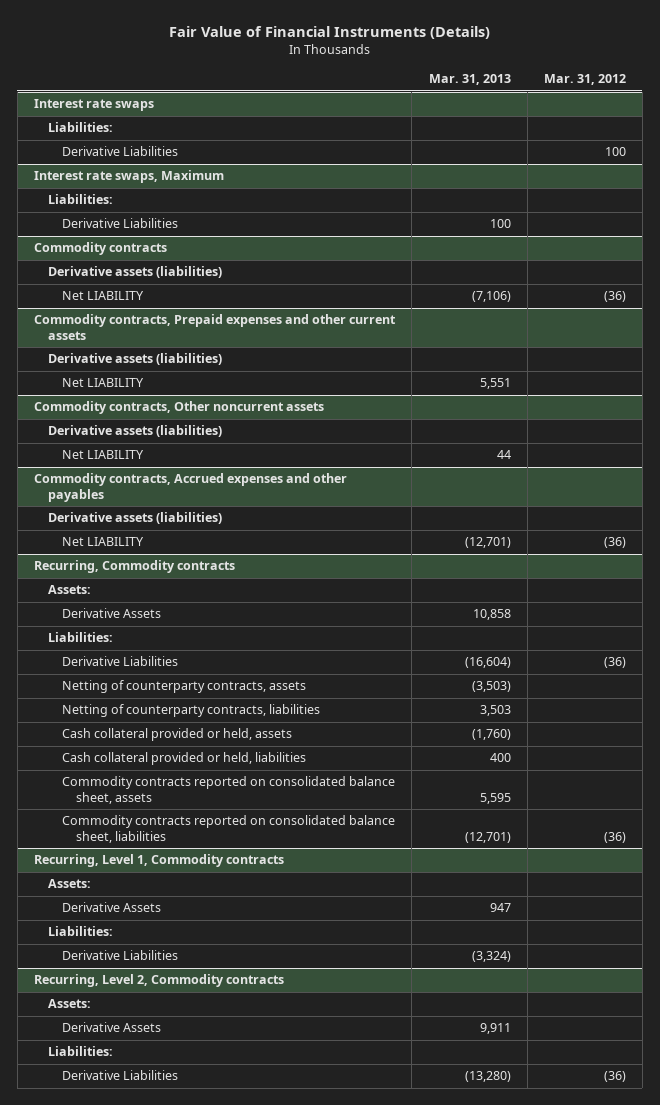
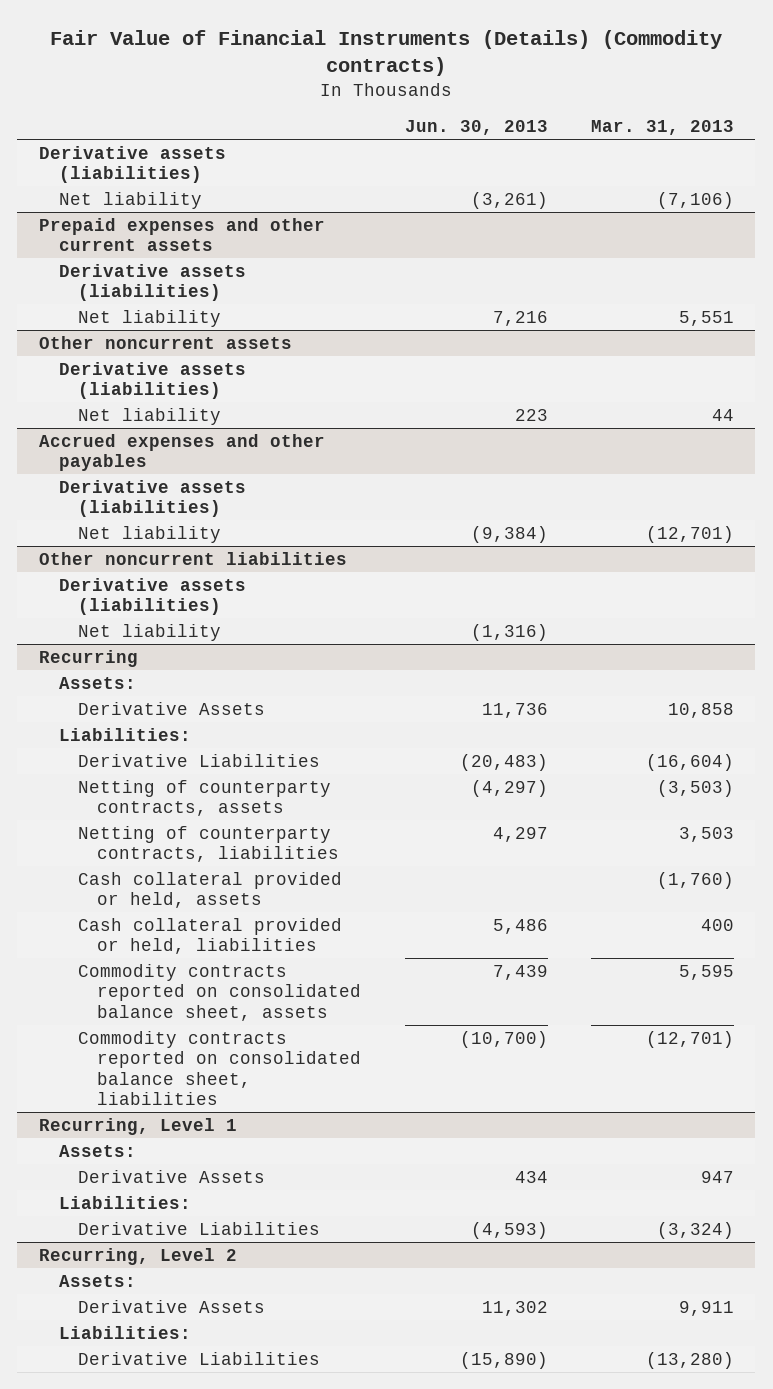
- Fair Value of Financial Instruments (Details)
+ Fair Value of Financial Instruments (Details) (Commodity contracts)
- | Mar. 31, 2013 | Mar. 31, 2012
+ | Jun. 30, 2013 | Mar. 31, 2013
- Interest rate swaps
- Liabilities:
- Derivative Liabilities | | 100
- Interest rate swaps, Maximum
- Liabilities:
- Derivative Liabilities | 100 |
- Commodity contracts
- Net LIABILITY | (7,106) | (36)
- Commodity contracts, Prepaid expenses and other current assets
+ Net liability | (3,261) | (7,106)
+ Prepaid expenses and other current assets
- Net LIABILITY | 5,551 |
- Commodity contracts, Other noncurrent assets
+ Net liability | 7,216 | 5,551
+ Other noncurrent assets
- Net LIABILITY | 44 |
- Commodity contracts, Accrued expenses and other payables
+ Net liability | 223 | 44
+ Accrued expenses and other payables
- Net LIABILITY | (12,701) | (36)
- Recurring, Commodity contracts
+ Net liability | (9,384) | (12,701)
+ Other noncurrent liabilities
+ Derivative assets (liabilities)
+ Net liability | (1,316) |
+ Recurring
- Recurring, Level 1, Commodity contracts
+ Recurring, Level 1
- Recurring, Level 2, Commodity contracts
+ Recurring, Level 2

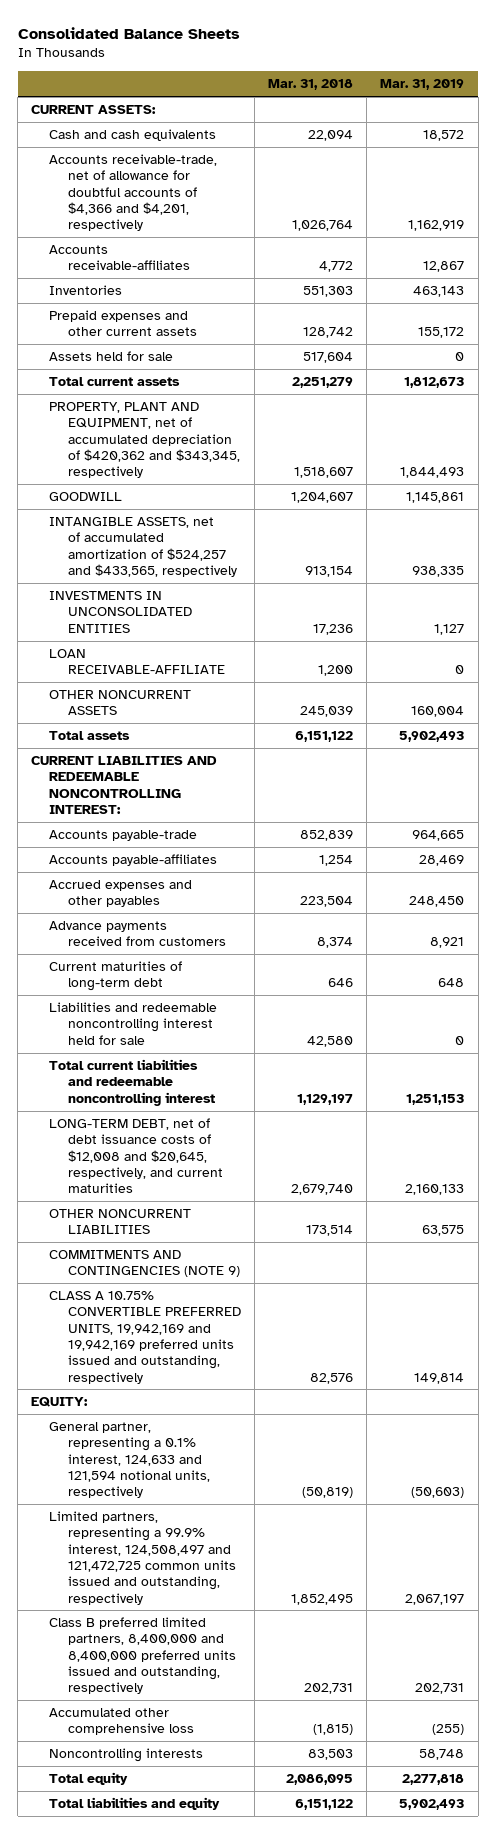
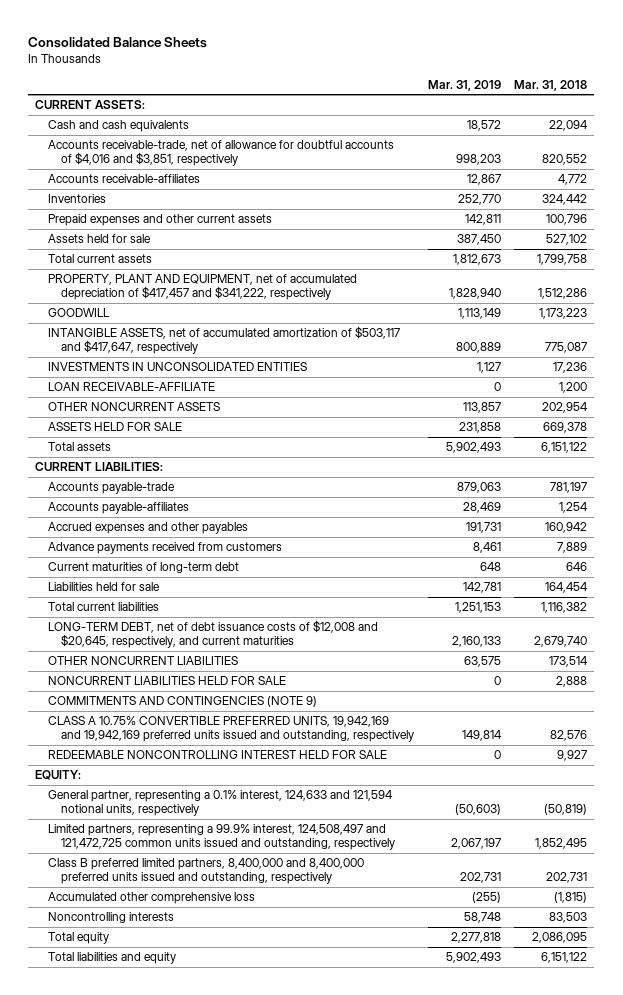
- | Mar. 31, 2018 | Mar. 31, 2019
+ | Mar. 31, 2019 | Mar. 31, 2018
- Accounts receivable-trade, net of allowance for doubtful accounts of $4,366 and $4,201, respectively | 1,026,764 | 1,162,919
+ Accounts receivable-trade, net of allowance for doubtful accounts of $4,016 and $3,851, respectively | 998,203 | 820,552
- Inventories | 551,303 | 463,143
- Prepaid expenses and other current assets | 128,742 | 155,172
- Assets held for sale | 517,604 | 0
- Total current assets | 2,251,279 | 1,812,673
- PROPERTY, PLANT AND EQUIPMENT, net of accumulated depreciation of $420,362 and $343,345, respectively | 1,518,607 | 1,844,493
- GOODWILL | 1,204,607 | 1,145,861
- INTANGIBLE ASSETS, net of accumulated amortization of $524,257 and $433,565, respectively | 913,154 | 938,335
+ Inventories | 252,770 | 324,442
+ Prepaid expenses and other current assets | 142,811 | 100,796
+ Assets held for sale | 387,450 | 527,102
+ Total current assets | 1,812,673 | 1,799,758
+ PROPERTY, PLANT AND EQUIPMENT, net of accumulated depreciation of $417,457 and $341,222, respectively | 1,828,940 | 1,512,286
+ GOODWILL | 1,113,149 | 1,173,223
+ INTANGIBLE ASSETS, net of accumulated amortization of $503,117 and $417,647, respectively | 800,889 | 775,087
- OTHER NONCURRENT ASSETS | 245,039 | 160,004
+ OTHER NONCURRENT ASSETS | 113,857 | 202,954
+ ASSETS HELD FOR SALE | 231,858 | 669,378
- CURRENT LIABILITIES AND REDEEMABLE NONCONTROLLING INTEREST:
- Accounts payable-trade | 852,839 | 964,665
+ CURRENT LIABILITIES:
+ Accounts payable-trade | 879,063 | 781,197
- Accrued expenses and other payables | 223,504 | 248,450
- Advance payments received from customers | 8,374 | 8,921
+ Accrued expenses and other payables | 191,731 | 160,942
+ Advance payments received from customers | 8,461 | 7,889
- Liabilities and redeemable noncontrolling interest held for sale | 42,580 | 0
- Total current liabilities and redeemable noncontrolling interest | 1,129,197 | 1,251,153
+ Liabilities held for sale | 142,781 | 164,454
+ Total current liabilities | 1,251,153 | 1,116,382
+ NONCURRENT LIABILITIES HELD FOR SALE | 0 | 2,888
+ REDEEMABLE NONCONTROLLING INTEREST HELD FOR SALE | 0 | 9,927

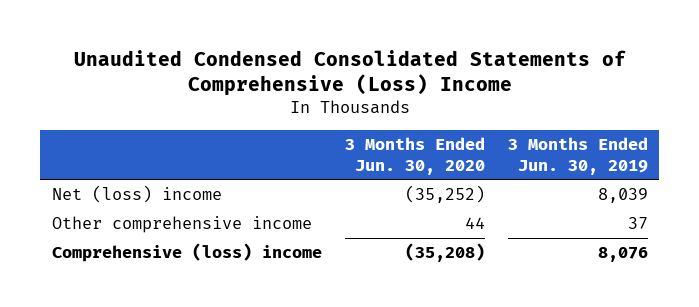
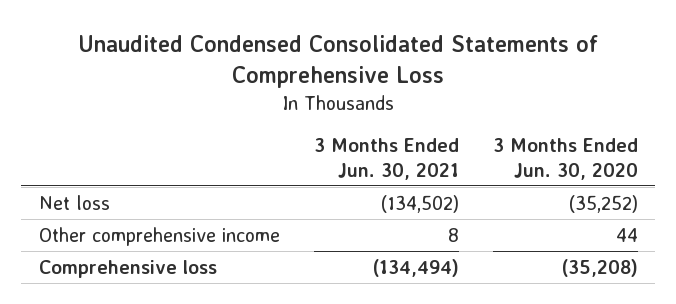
- Unaudited Condensed Consolidated Statements of Comprehensive (Loss) Income
+ Unaudited Condensed Consolidated Statements of Comprehensive Loss
- | 3 Months Ended Jun. 30, 2020 | 3 Months Ended Jun. 30, 2019
+ | 3 Months Ended Jun. 30, 2021 | 3 Months Ended Jun. 30, 2020
- Net (loss) income | (35,252) | 8,039
+ Net loss | (134,502) | (35,252)
- Comprehensive (loss) income | (35,208) | 8,076
+ Comprehensive loss | (134,494) | (35,208)

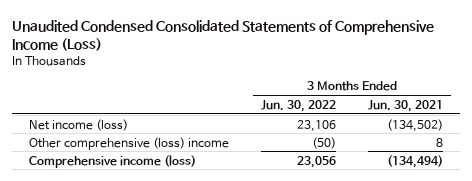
- Unaudited Condensed Consolidated Statements of Comprehensive Loss
+ Unaudited Condensed Consolidated Statements of Comprehensive Income (Loss)
- | 3 Months Ended Jun. 30, 2021 | 3 Months Ended Jun. 30, 2020
+ | 3 Months Ended Jun. 30, 2022 | 3 Months Ended Jun. 30, 2021
- Net loss | (134,502) | (35,252)
- Other comprehensive income | 8 | 44
- Comprehensive loss | (134,494) | (35,208)
+ Net income (loss) | 23,106 | (134,502)
+ Other comprehensive (loss) income | (50) | 8
+ Comprehensive income (loss) | 23,056 | (134,494)

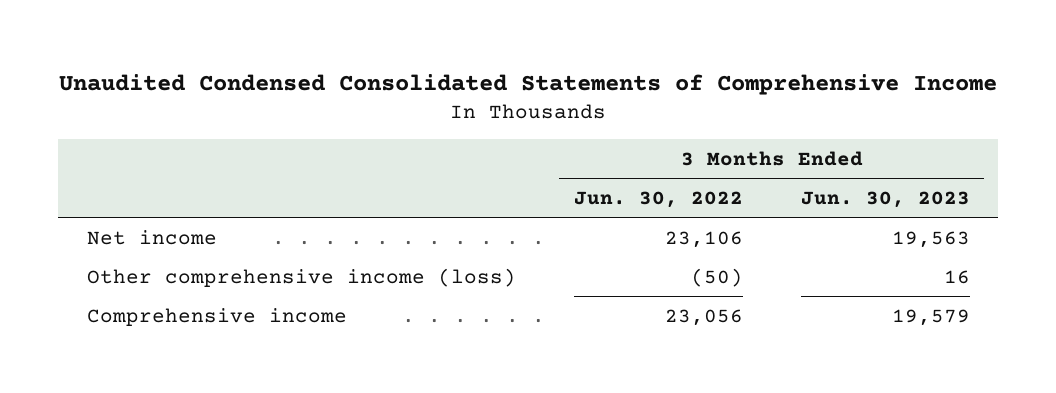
- Unaudited Condensed Consolidated Statements of Comprehensive Income (Loss)
+ Unaudited Condensed Consolidated Statements of Comprehensive Income
- | 3 Months Ended Jun. 30, 2022 | 3 Months Ended Jun. 30, 2021
+ | 3 Months Ended Jun. 30, 2022 | 3 Months Ended Jun. 30, 2023
- Net income (loss) | 23,106 | (134,502)
- Other comprehensive (loss) income | (50) | 8
- Comprehensive income (loss) | 23,056 | (134,494)
+ Net income | 23,106 | 19,563
+ Other comprehensive income (loss) | (50) | 16
+ Comprehensive income | 23,056 | 19,579

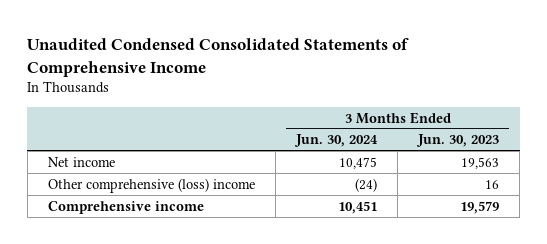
- | 3 Months Ended Jun. 30, 2022 | 3 Months Ended Jun. 30, 2023
+ | 3 Months Ended Jun. 30, 2024 | 3 Months Ended Jun. 30, 2023
- Other comprehensive income (loss) | (50) | 16
+ Other comprehensive (loss) income | (24) | 16

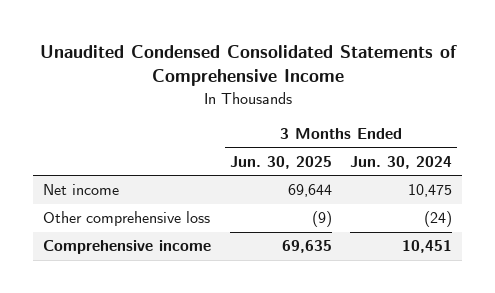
- | 3 Months Ended Jun. 30, 2024 | 3 Months Ended Jun. 30, 2023
+ | 3 Months Ended Jun. 30, 2025 | 3 Months Ended Jun. 30, 2024
- Other comprehensive (loss) income | (24) | 16
+ Other comprehensive loss | (9) | (24)

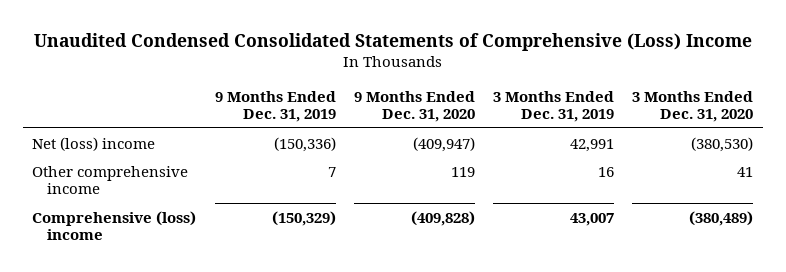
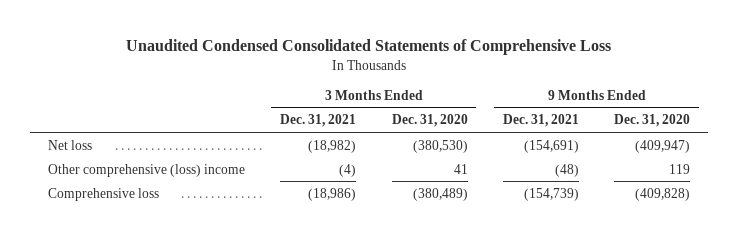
- Unaudited Condensed Consolidated Statements of Comprehensive (Loss) Income
+ Unaudited Condensed Consolidated Statements of Comprehensive Loss
- | 9 Months Ended Dec. 31, 2019 | 9 Months Ended Dec. 31, 2020 | 3 Months Ended Dec. 31, 2019 | 3 Months Ended Dec. 31, 2020
+ | 3 Months Ended Dec. 31, 2021 | 3 Months Ended Dec. 31, 2020 | 9 Months Ended Dec. 31, 2021 | 9 Months Ended Dec. 31, 2020
- Net (loss) income | (150,336) | (409,947) | 42,991 | (380,530)
- Other comprehensive income | 7 | 119 | 16 | 41
- Comprehensive (loss) income | (150,329) | (409,828) | 43,007 | (380,489)
+ Net loss | (18,982) | (380,530) | (154,691) | (409,947)
+ Other comprehensive (loss) income | (4) | 41 | (48) | 119
+ Comprehensive loss | (18,986) | (380,489) | (154,739) | (409,828)

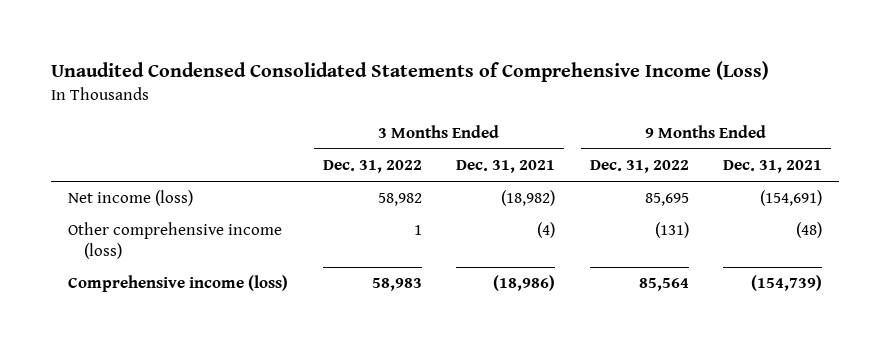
- Unaudited Condensed Consolidated Statements of Comprehensive Loss
+ Unaudited Condensed Consolidated Statements of Comprehensive Income (Loss)
- | 3 Months Ended Dec. 31, 2021 | 3 Months Ended Dec. 31, 2020 | 9 Months Ended Dec. 31, 2021 | 9 Months Ended Dec. 31, 2020
+ | 3 Months Ended Dec. 31, 2022 | 3 Months Ended Dec. 31, 2021 | 9 Months Ended Dec. 31, 2022 | 9 Months Ended Dec. 31, 2021
- Net loss | (18,982) | (380,530) | (154,691) | (409,947)
- Other comprehensive (loss) income | (4) | 41 | (48) | 119
- Comprehensive loss | (18,986) | (380,489) | (154,739) | (409,828)
+ Net income (loss) | 58,982 | (18,982) | 85,695 | (154,691)
+ Other comprehensive income (loss) | 1 | (4) | (131) | (48)
+ Comprehensive income (loss) | 58,983 | (18,986) | 85,564 | (154,739)

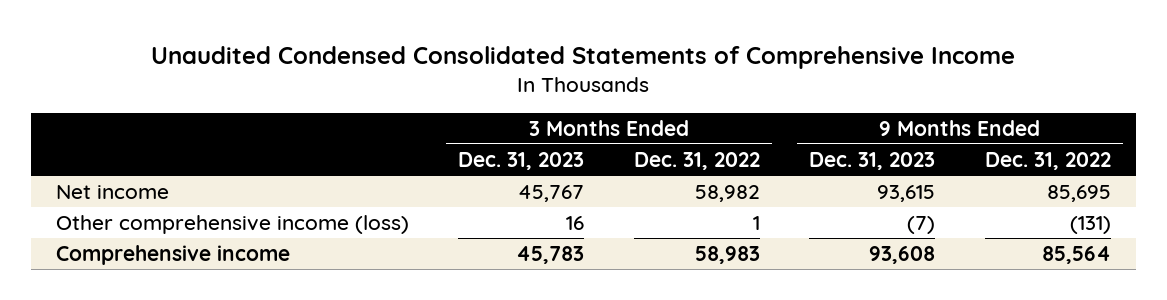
- Unaudited Condensed Consolidated Statements of Comprehensive Income (Loss)
+ Unaudited Condensed Consolidated Statements of Comprehensive Income
- | 3 Months Ended Dec. 31, 2022 | 3 Months Ended Dec. 31, 2021 | 9 Months Ended Dec. 31, 2022 | 9 Months Ended Dec. 31, 2021
+ | 3 Months Ended Dec. 31, 2023 | 3 Months Ended Dec. 31, 2022 | 9 Months Ended Dec. 31, 2023 | 9 Months Ended Dec. 31, 2022
- Net income (loss) | 58,982 | (18,982) | 85,695 | (154,691)
+ Net income | 45,767 | 58,982 | 93,615 | 85,695
- Comprehensive income (loss) | 58,983 | (18,986) | 85,564 | (154,739)
+ Comprehensive income | 45,783 | 58,983 | 93,608 | 85,564

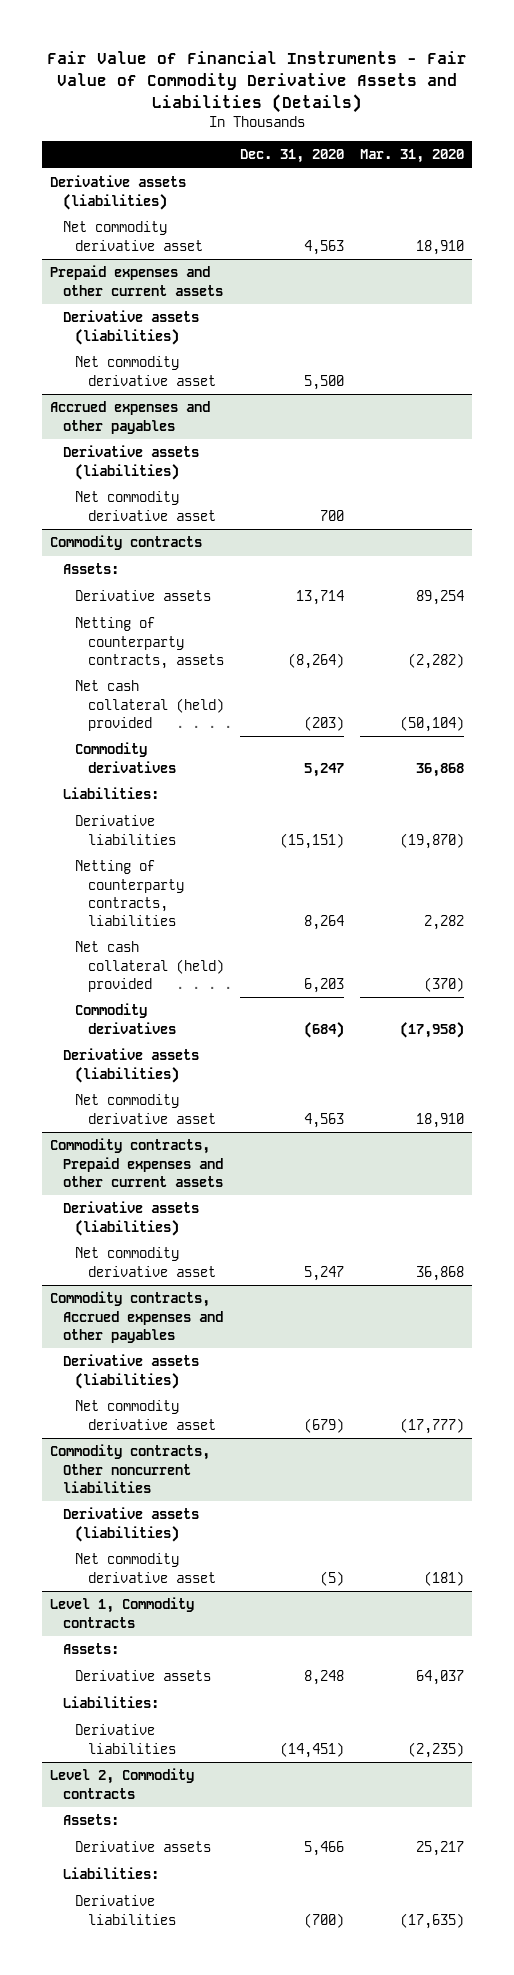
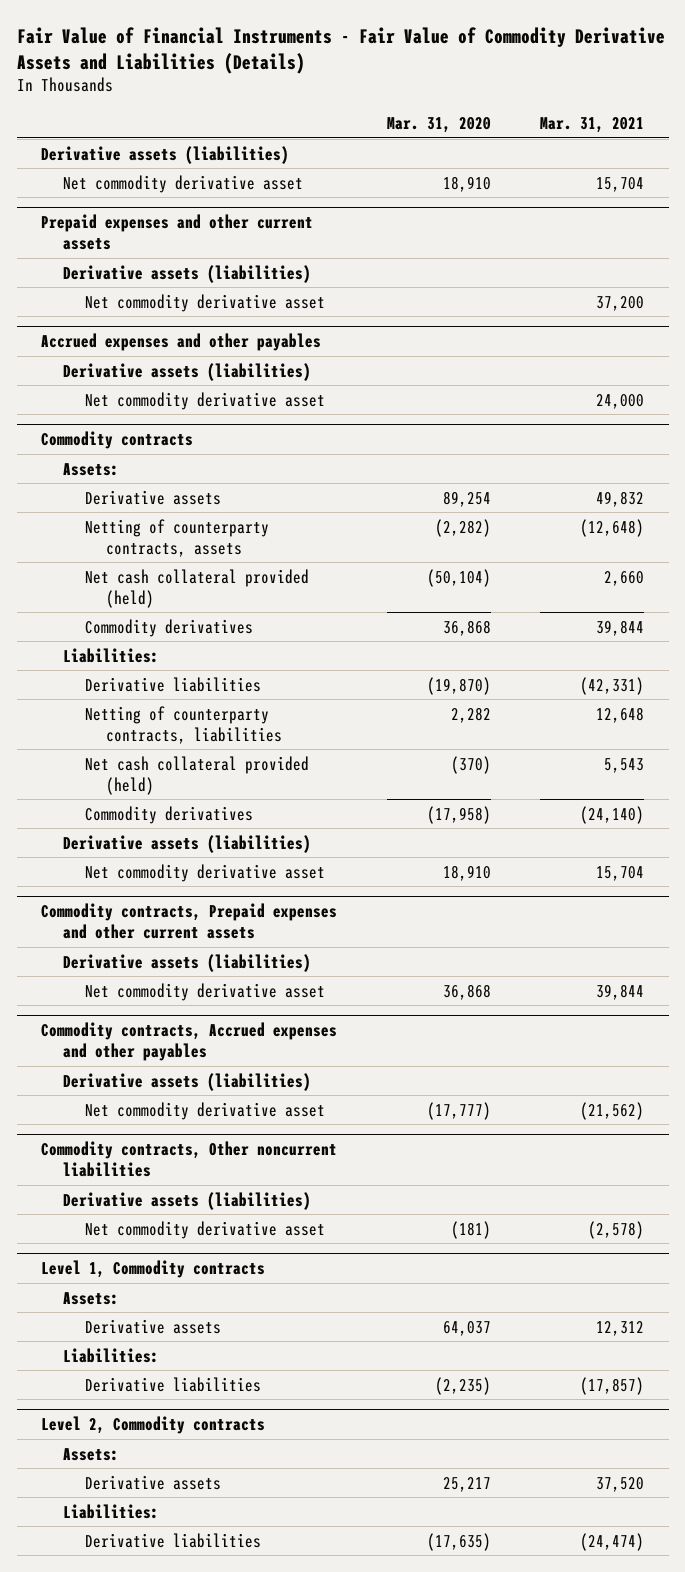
- | Dec. 31, 2020 | Mar. 31, 2020
+ | Mar. 31, 2020 | Mar. 31, 2021
@ Commodity contracts
- Net cash collateral (held) provided | (203) | (50,104)
+ Net cash collateral provided (held) | (50,104) | 2,660
- Net cash collateral (held) provided | 6,203 | (370)
+ Net cash collateral provided (held) | (370) | 5,543

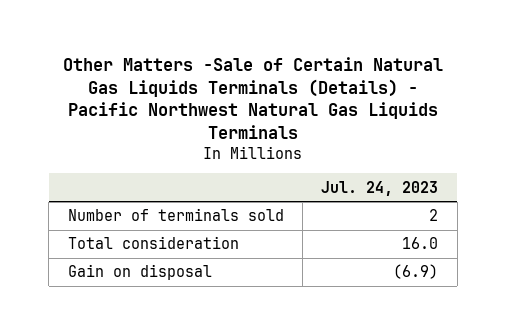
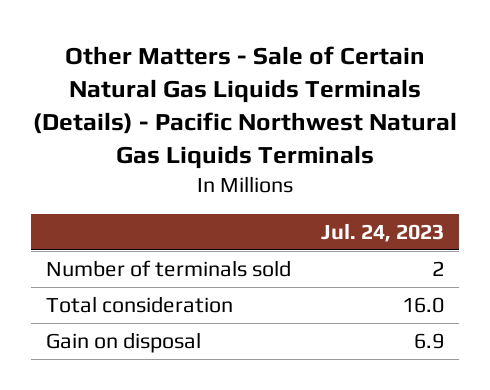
- Other Matters -Sale of Certain Natural Gas Liquids Terminals (Details) - Pacific Northwest Natural Gas Liquids Terminals
+ Other Matters - Sale of Certain Natural Gas Liquids Terminals (Details) - Pacific Northwest Natural Gas Liquids Terminals
- Gain on disposal | (6.9)
+ Gain on disposal | 6.9

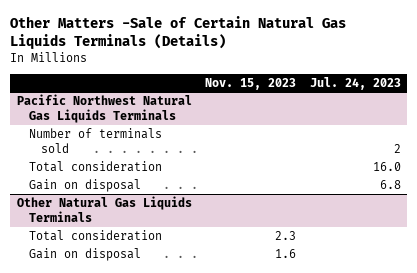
- Other Matters - Sale of Certain Natural Gas Liquids Terminals (Details) - Pacific Northwest Natural Gas Liquids Terminals
+ Other Matters -Sale of Certain Natural Gas Liquids Terminals (Details)
- | Jul. 24, 2023
+ | Nov. 15, 2023 | Jul. 24, 2023
+ Pacific Northwest Natural Gas Liquids Terminals
- Gain on disposal | 6.9
+ Gain on disposal | | 6.8
+ Other Natural Gas Liquids Terminals
+ Total consideration | 2.3 |
+ Gain on disposal | 1.6 |

